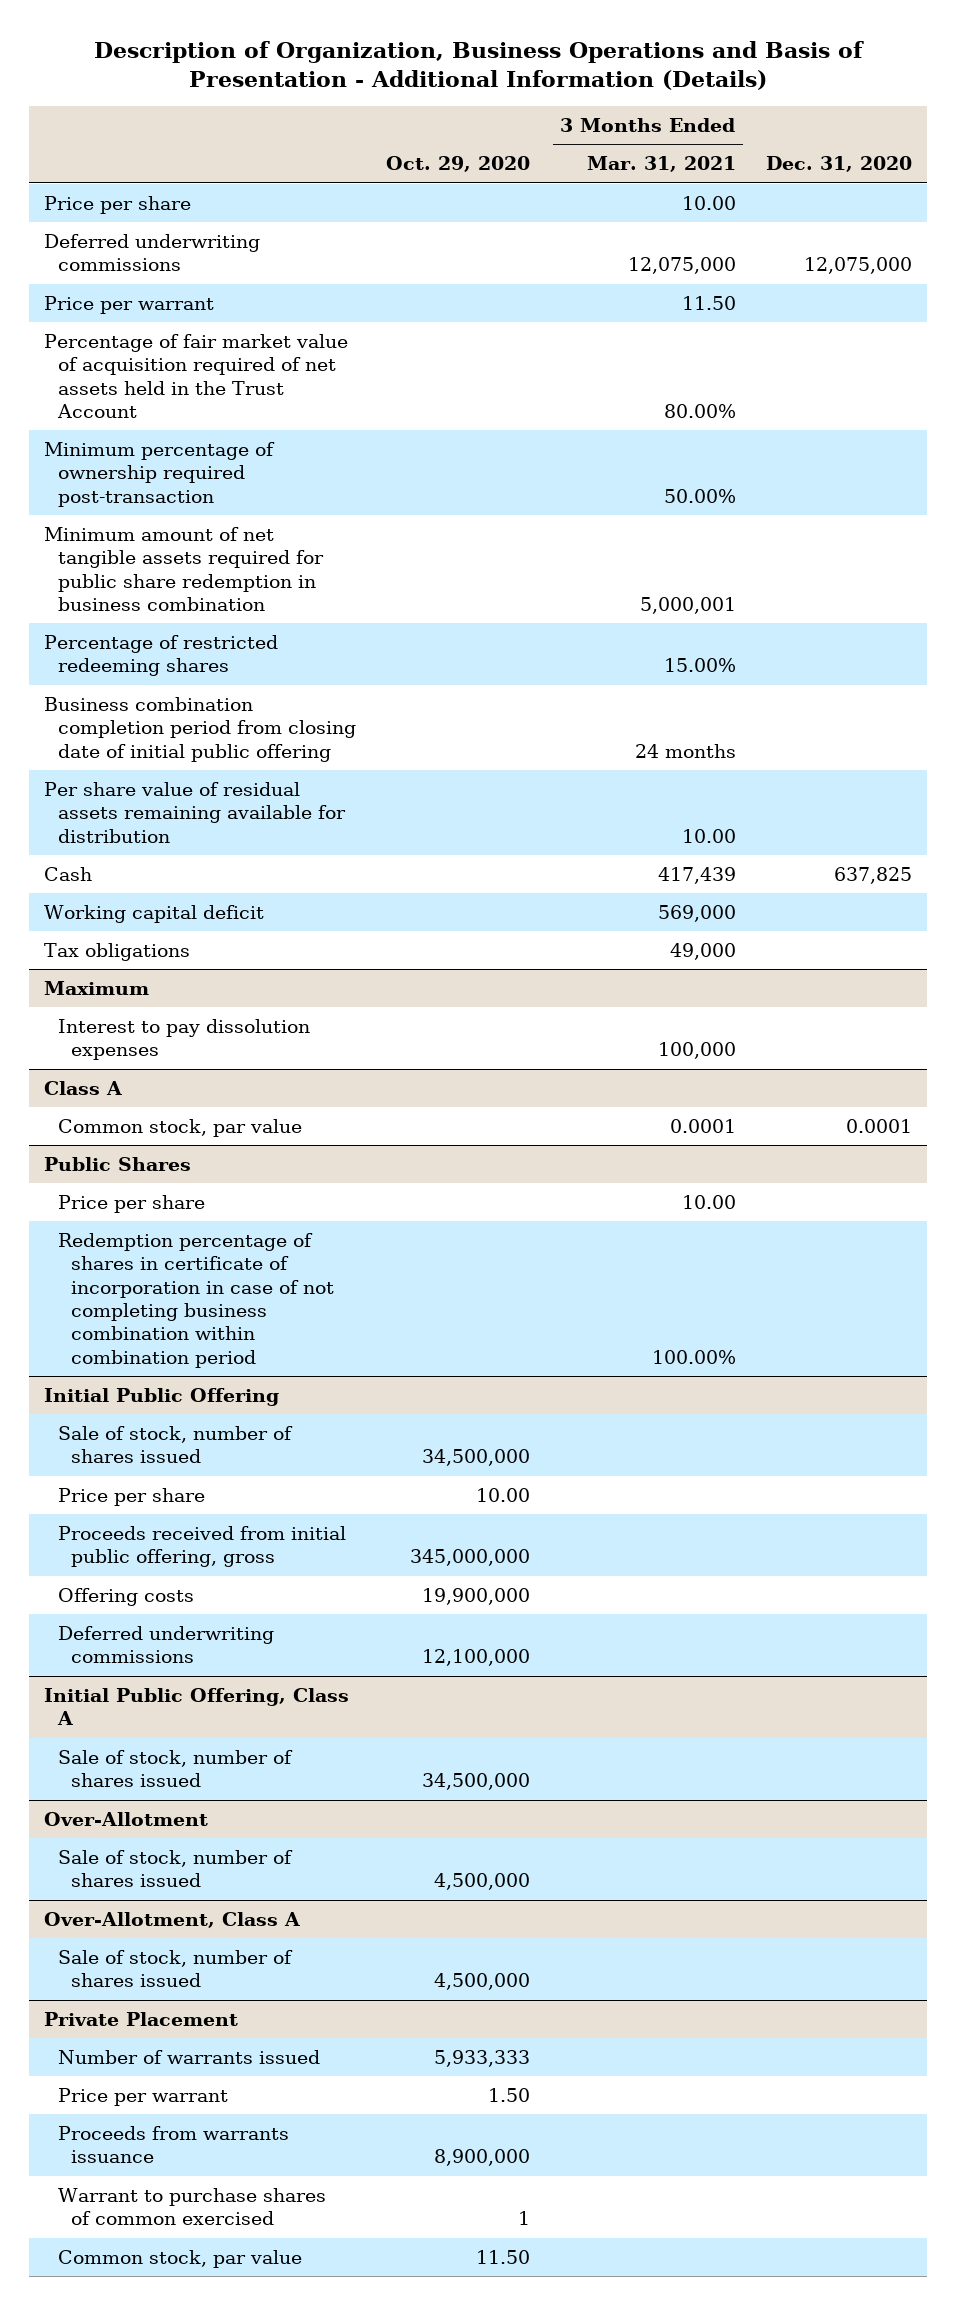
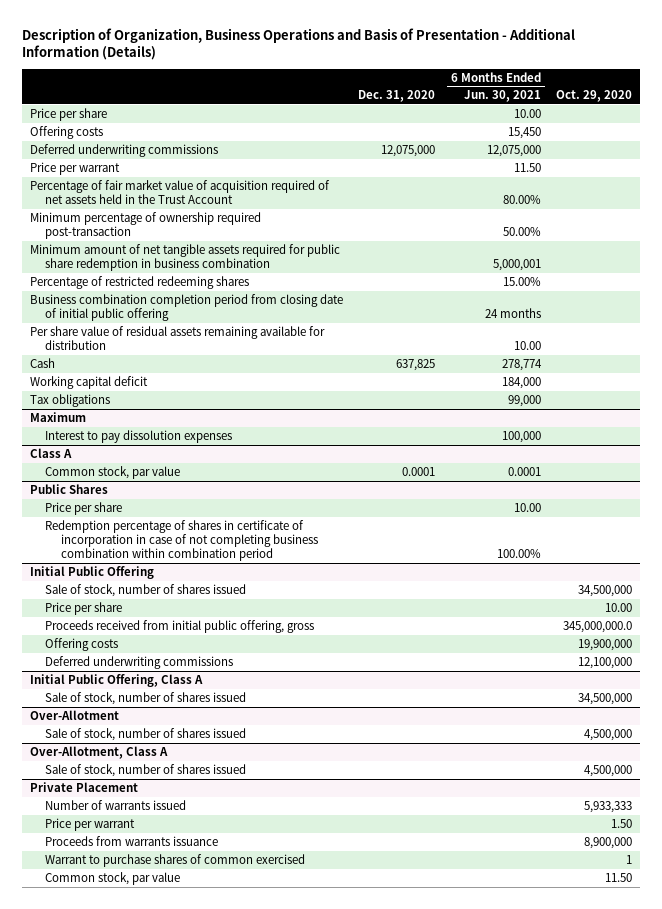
- | Oct. 29, 2020 | 3 Months Ended Mar. 31, 2021 | Dec. 31, 2020
+ | Dec. 31, 2020 | 6 Months Ended Jun. 30, 2021 | Oct. 29, 2020
+ Offering costs | | 15,450 |
@ Initial Public Offering
- Proceeds received from initial public offering, gross | 345,000,000 | |
+ Proceeds received from initial public offering, gross | | | 345,000,000.0

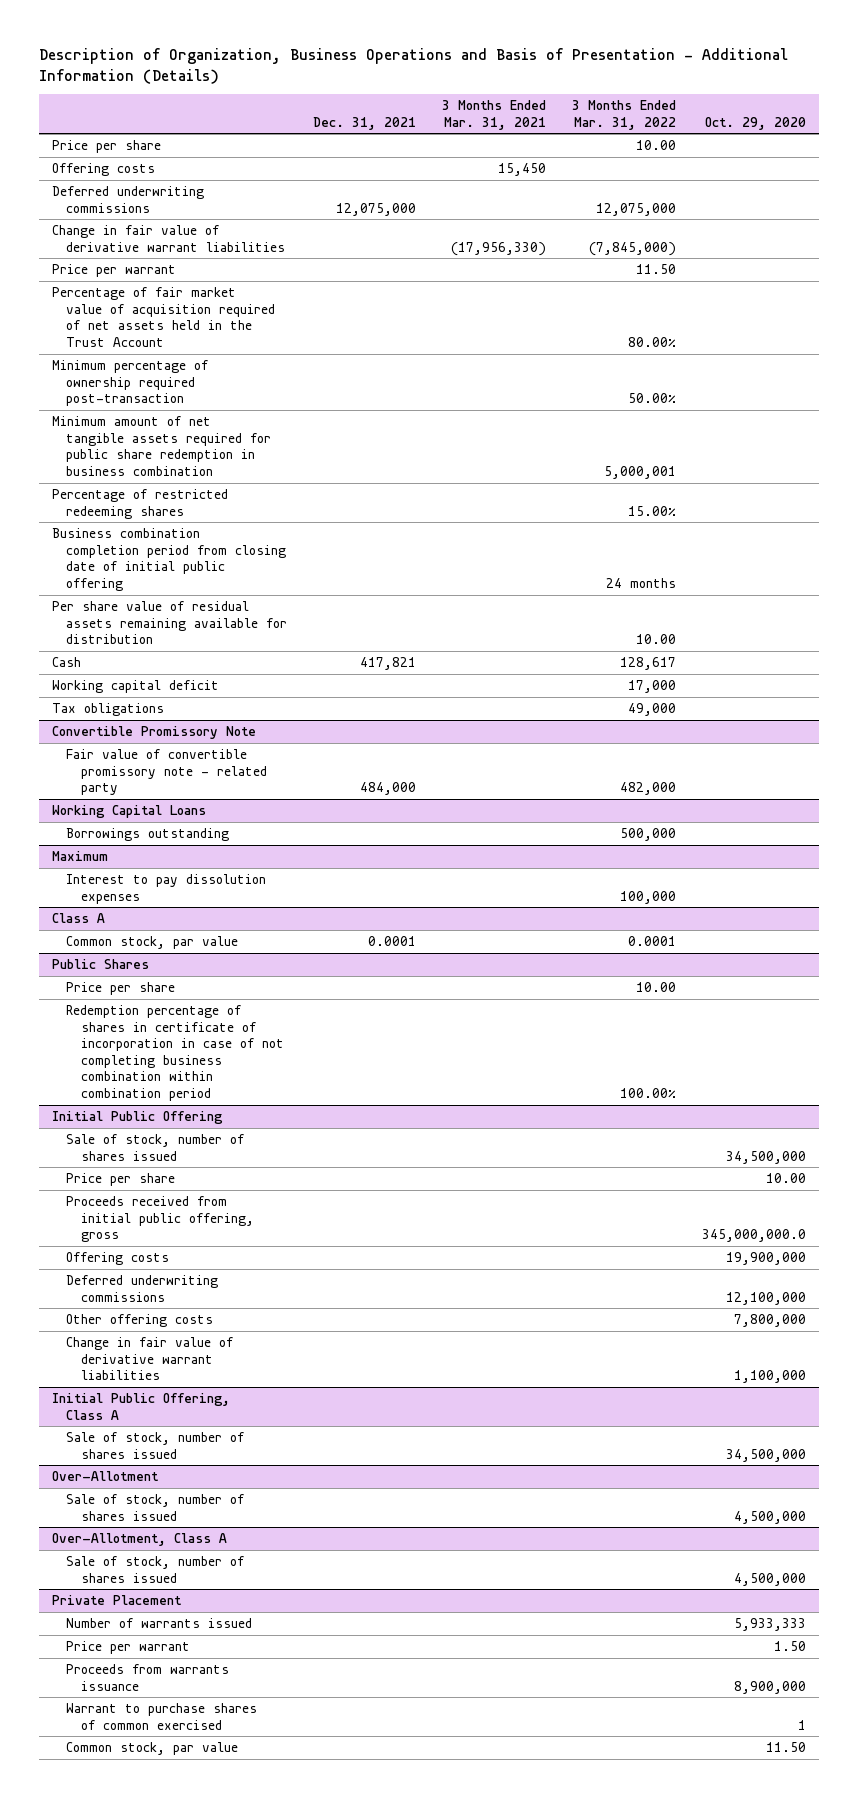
- | Dec. 31, 2020 | 6 Months Ended Jun. 30, 2021 | Oct. 29, 2020
+ | Dec. 31, 2021 | 3 Months Ended Mar. 31, 2021 | 3 Months Ended Mar. 31, 2022 | Oct. 29, 2020
+ Change in fair value of derivative warrant liabilities | | (17,956,330) | (7,845,000) |
+ Convertible Promissory Note
+ Fair value of convertible promissory note - related party | 484,000 | | 482,000 |
+ Working Capital Loans
+ Borrowings outstanding | | | 500,000 |
@ Initial Public Offering
+ Other offering costs | | | | 7,800,000
+ Change in fair value of derivative warrant liabilities | | | | 1,100,000

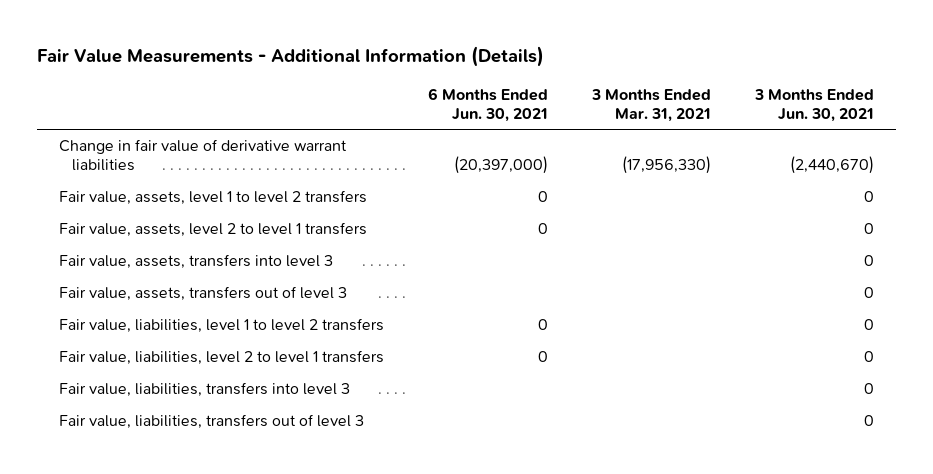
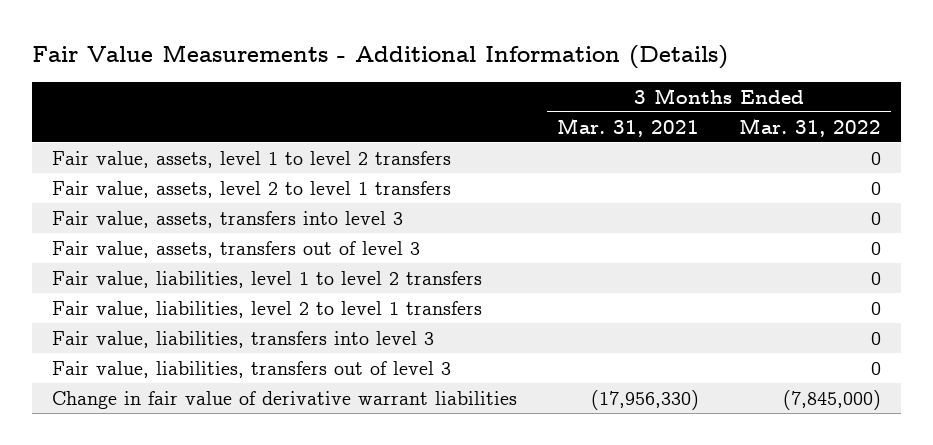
- | 6 Months Ended Jun. 30, 2021 | 3 Months Ended Mar. 31, 2021 | 3 Months Ended Jun. 30, 2021
+ | 3 Months Ended Mar. 31, 2021 | 3 Months Ended Mar. 31, 2022
moved down: Change in fair value of derivative warrant liabilities | (17,956,330) | (7,845,000)

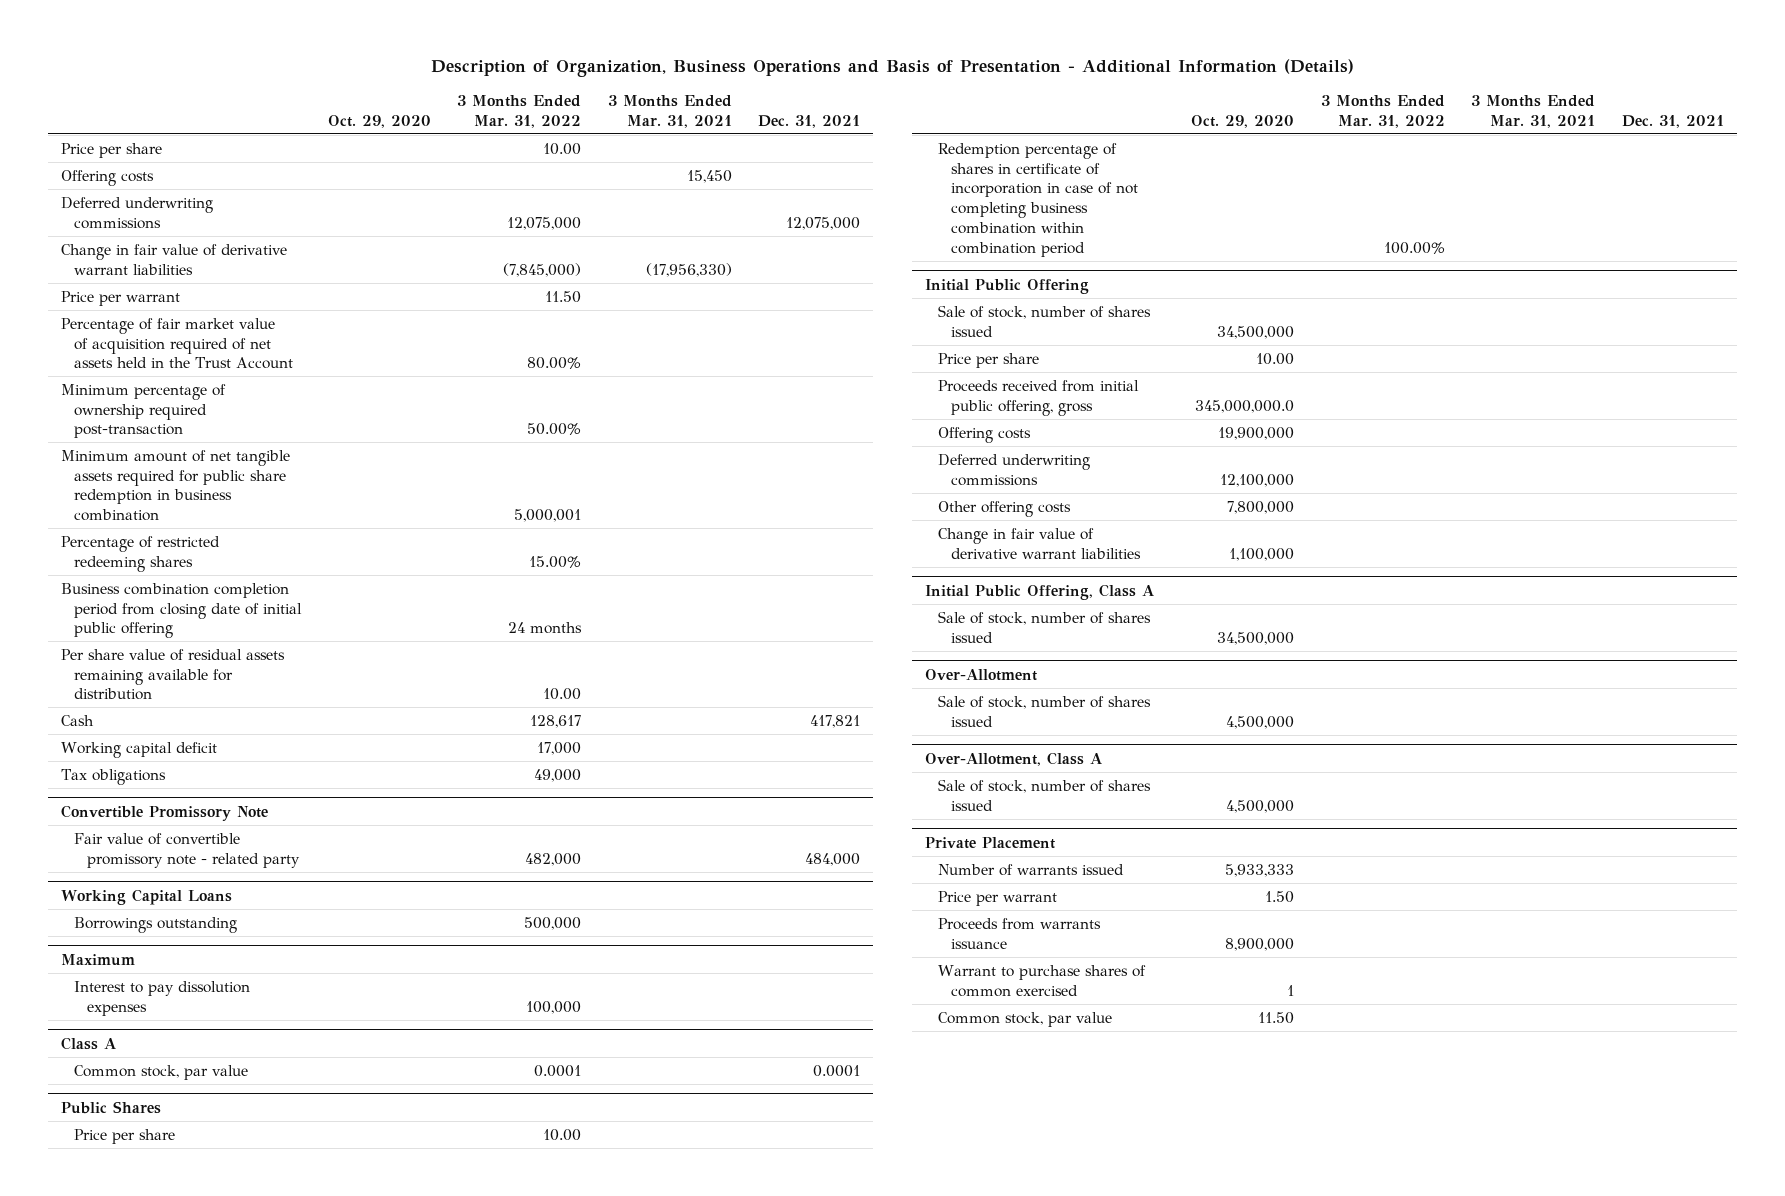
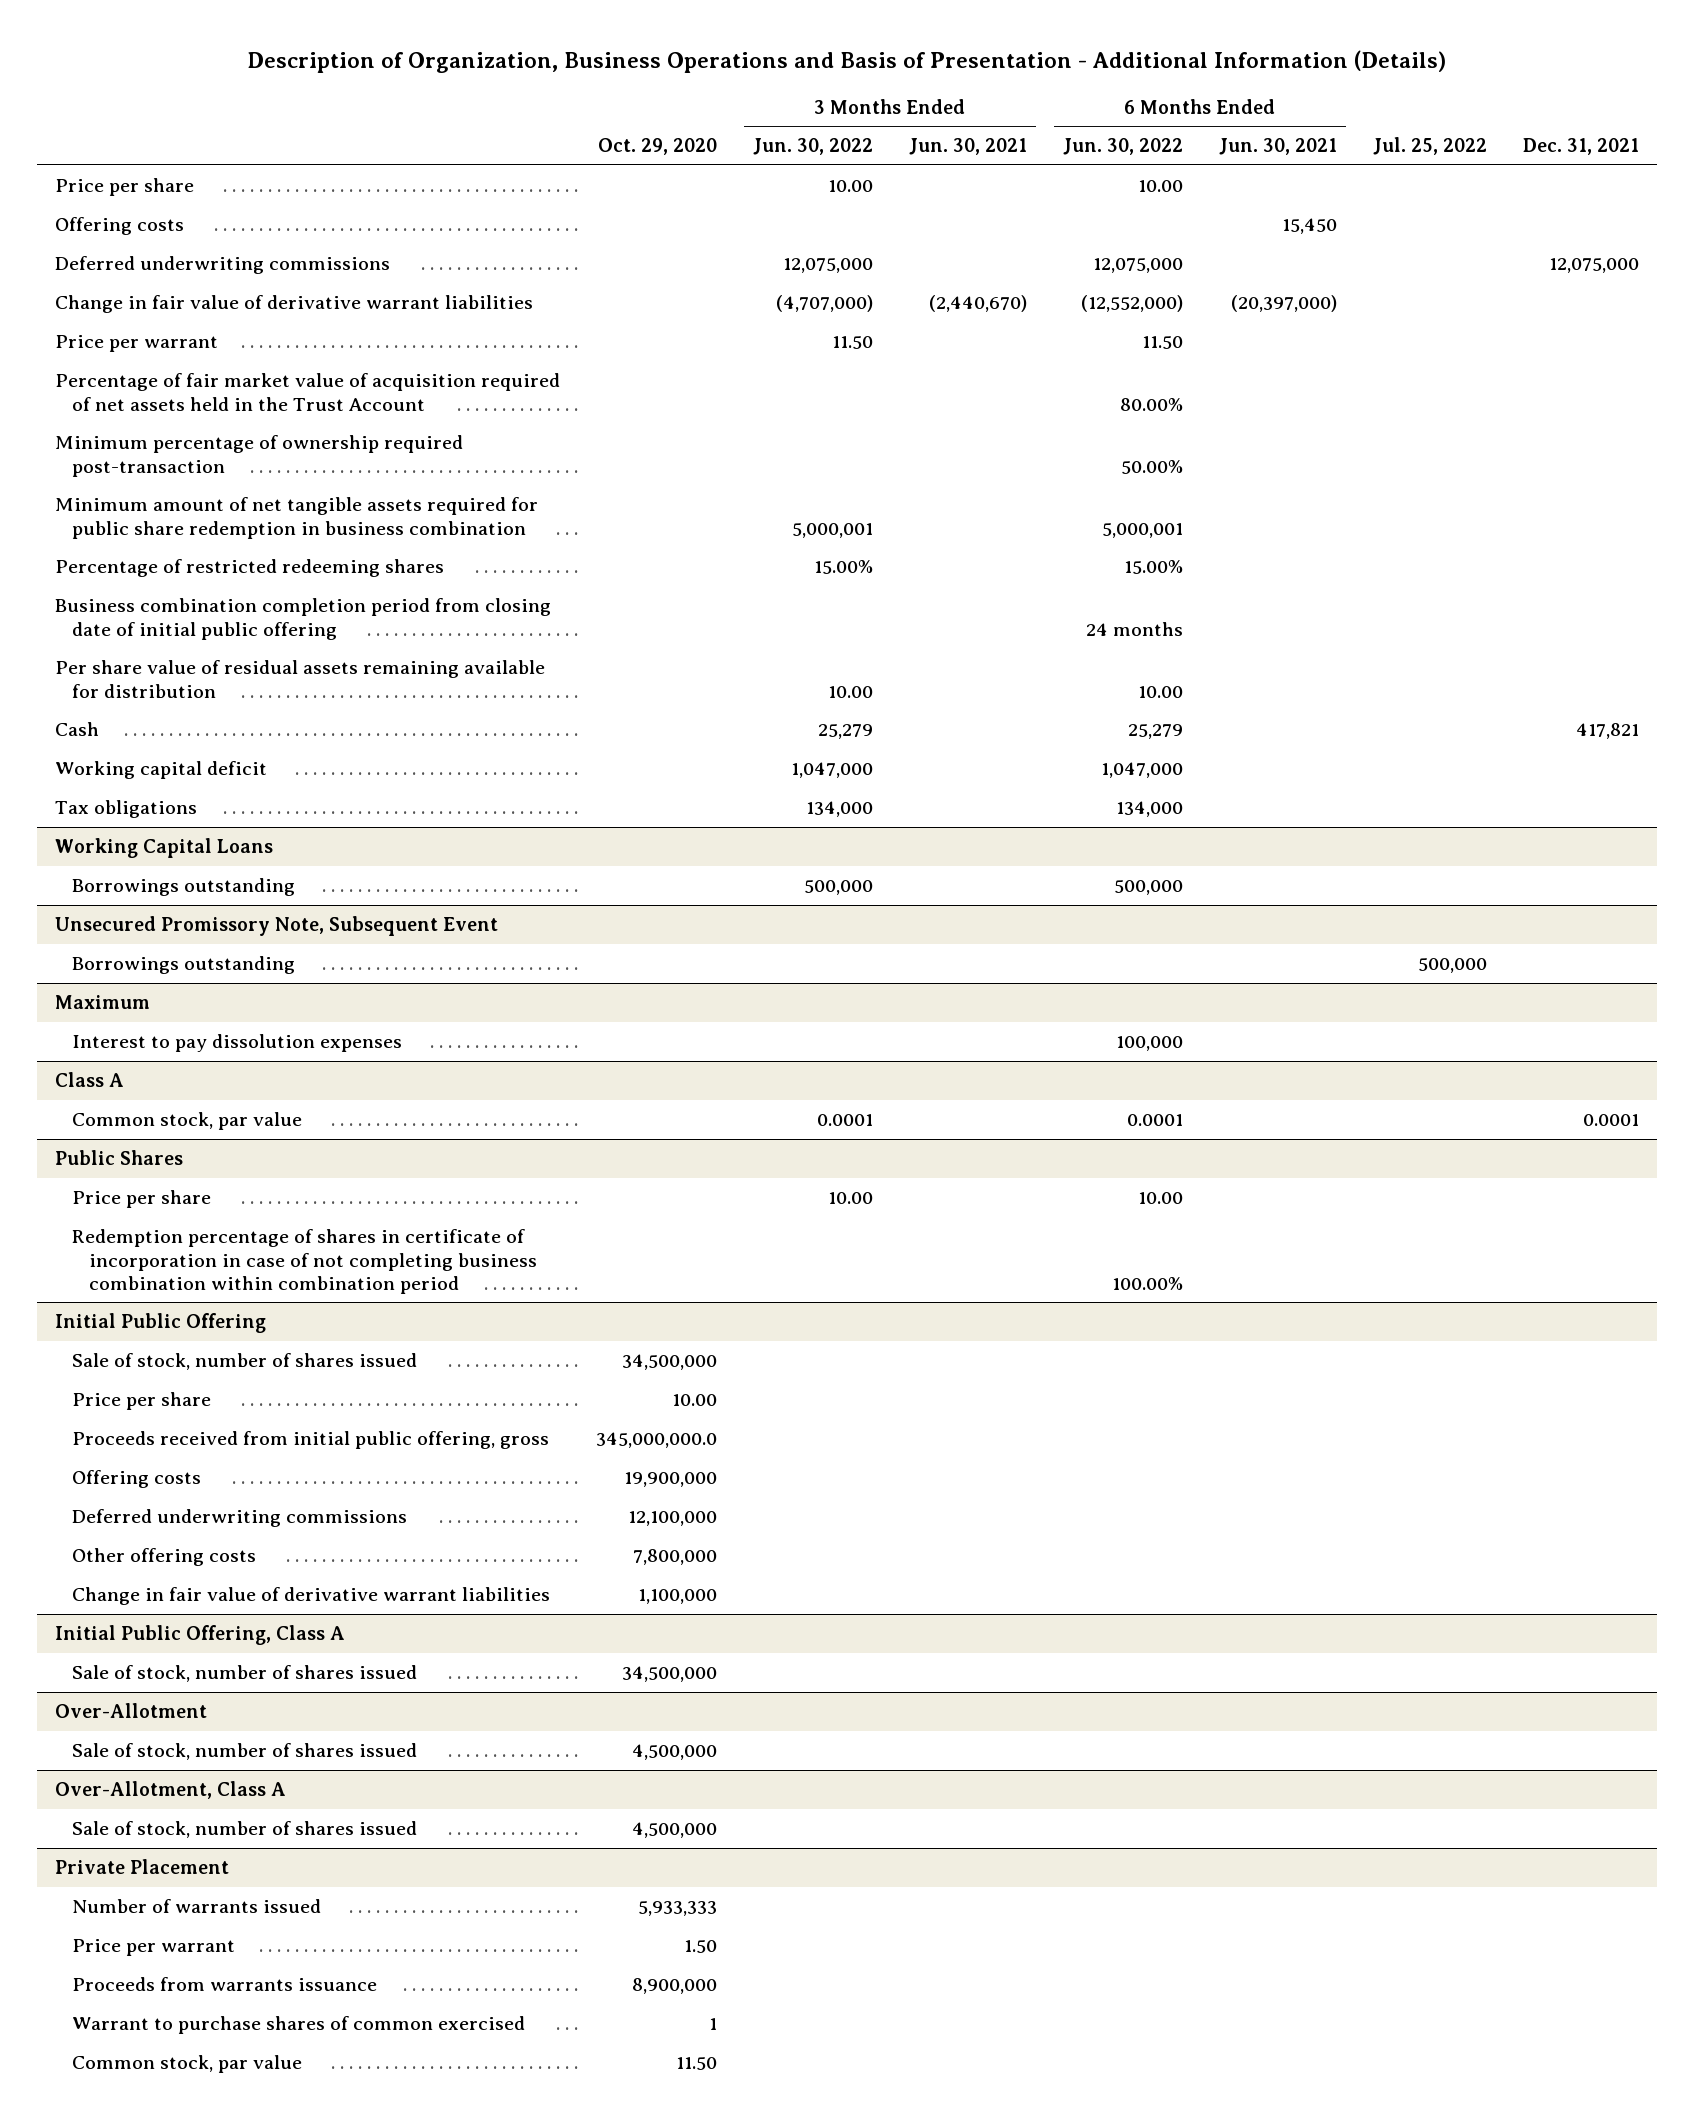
- | Oct. 29, 2020 | 3 Months Ended Mar. 31, 2022 | 3 Months Ended Mar. 31, 2021 | Dec. 31, 2021
+ | Oct. 29, 2020 | 3 Months Ended Jun. 30, 2022 | 3 Months Ended Jun. 30, 2021 | 6 Months Ended Jun. 30, 2022 | 6 Months Ended Jun. 30, 2021 | Jul. 25, 2022 | Dec. 31, 2021
- Convertible Promissory Note
- Fair value of convertible promissory note - related party | | 482,000 | | 484,000
+ Unsecured Promissory Note, Subsequent Event
+ Borrowings outstanding | | | | | | 500,000 |

